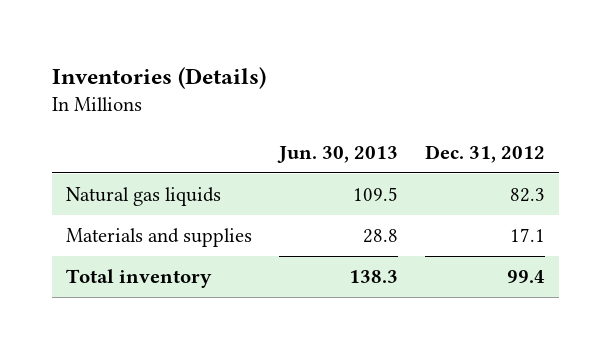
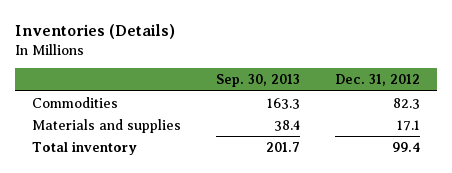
- | Jun. 30, 2013 | Dec. 31, 2012
+ | Sep. 30, 2013 | Dec. 31, 2012
- Natural gas liquids | 109.5 | 82.3
+ Commodities | 163.3 | 82.3

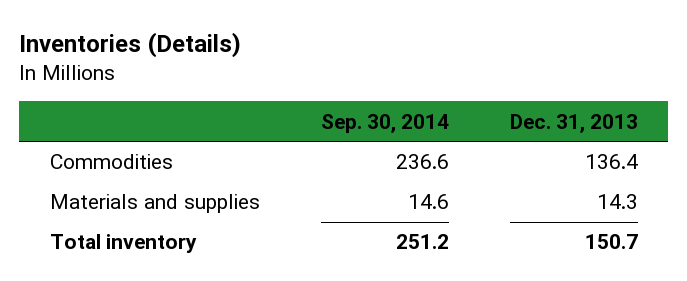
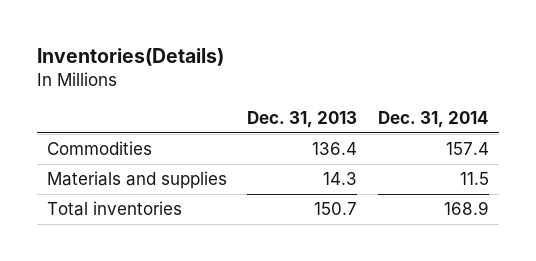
- Inventories (Details)
+ Inventories(Details)
- | Sep. 30, 2014 | Dec. 31, 2013
+ | Dec. 31, 2013 | Dec. 31, 2014
- Total inventory | 251.2 | 150.7
+ Total inventories | 150.7 | 168.9

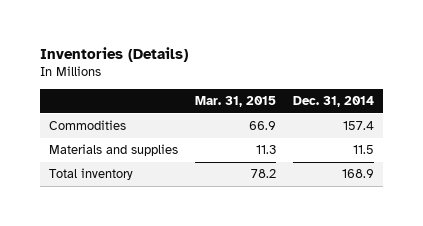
- Inventories(Details)
+ Inventories (Details)
- | Dec. 31, 2013 | Dec. 31, 2014
+ | Mar. 31, 2015 | Dec. 31, 2014
- Total inventories | 150.7 | 168.9
+ Total inventory | 78.2 | 168.9

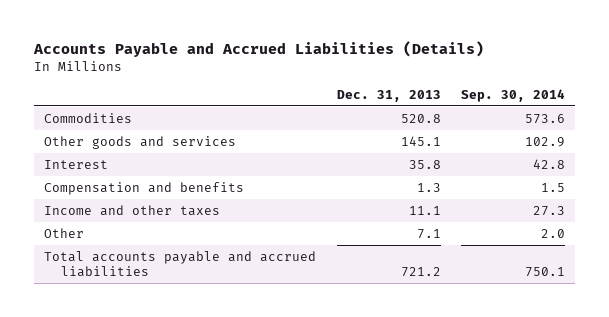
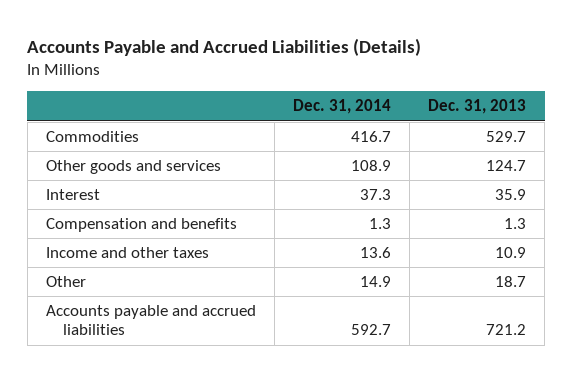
- | Dec. 31, 2013 | Sep. 30, 2014
+ | Dec. 31, 2014 | Dec. 31, 2013
- Commodities | 520.8 | 573.6
- Other goods and services | 145.1 | 102.9
- Interest | 35.8 | 42.8
+ Commodities | 416.7 | 529.7
+ Other goods and services | 108.9 | 124.7
+ Interest | 37.3 | 35.9
- Income and other taxes | 11.1 | 27.3
- Other | 7.1 | 2.0
- Total accounts payable and accrued liabilities | 721.2 | 750.1
+ Income and other taxes | 13.6 | 10.9
+ Other | 14.9 | 18.7
+ Accounts payable and accrued liabilities | 592.7 | 721.2

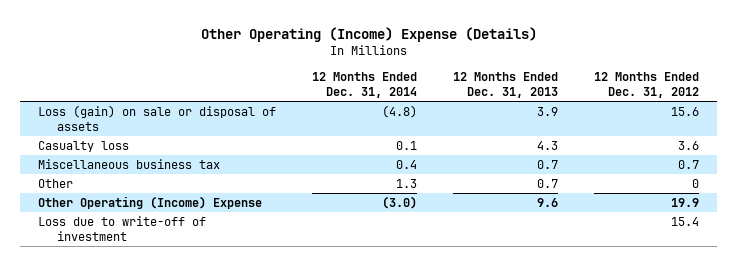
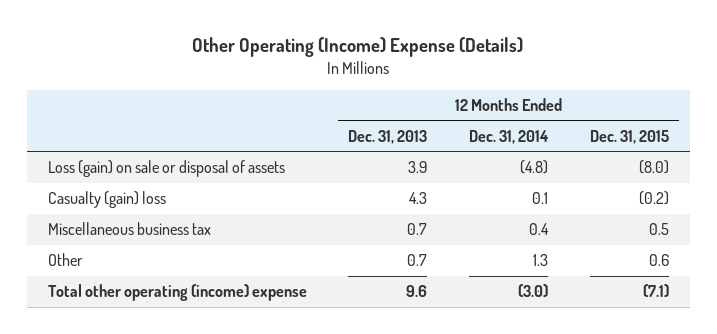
- | 12 Months Ended Dec. 31, 2014 | 12 Months Ended Dec. 31, 2013 | 12 Months Ended Dec. 31, 2012
+ | 12 Months Ended Dec. 31, 2013 | 12 Months Ended Dec. 31, 2014 | 12 Months Ended Dec. 31, 2015
- Casualty loss | 0.1 | 4.3 | 3.6
+ Casualty (gain) loss | 4.3 | 0.1 | (0.2)
- Other Operating (Income) Expense | (3.0) | 9.6 | 19.9
- Loss due to write-off of investment | | | 15.4
+ Total other operating (income) expense | 9.6 | (3.0) | (7.1)

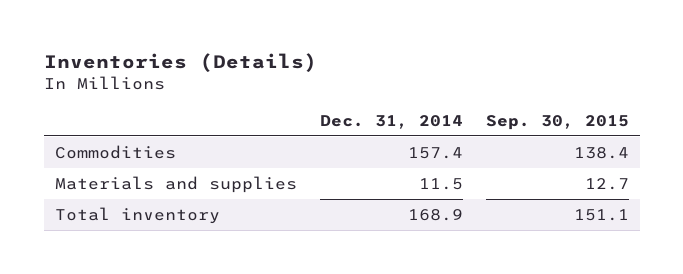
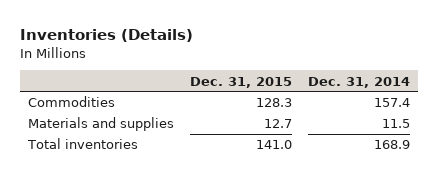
- | Dec. 31, 2014 | Sep. 30, 2015
+ | Dec. 31, 2015 | Dec. 31, 2014
- Total inventory | 168.9 | 151.1
+ Total inventories | 141.0 | 168.9

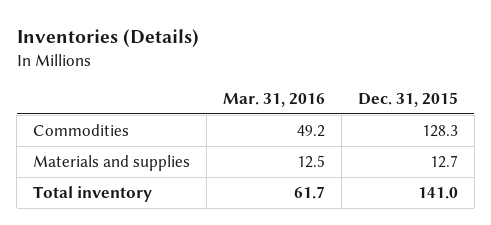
- | Dec. 31, 2015 | Dec. 31, 2014
+ | Mar. 31, 2016 | Dec. 31, 2015
- Total inventories | 141.0 | 168.9
+ Total inventory | 61.7 | 141.0

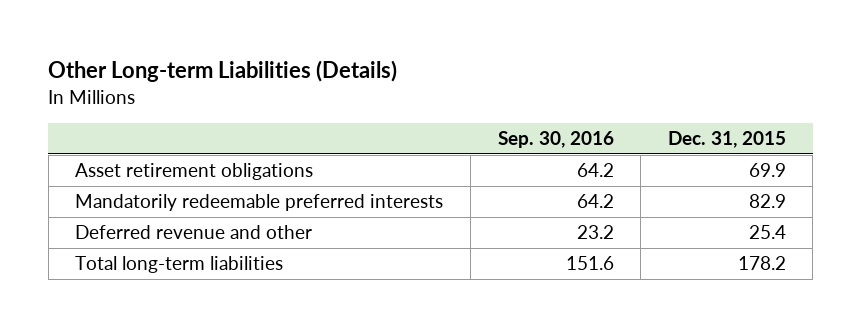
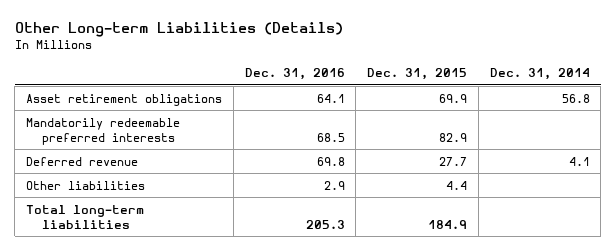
- | Sep. 30, 2016 | Dec. 31, 2015
+ | Dec. 31, 2016 | Dec. 31, 2015 | Dec. 31, 2014
- Deferred revenue and other | 23.2 | 25.4
- Total long-term liabilities | 151.6 | 178.2
+ Deferred revenue | 69.8 | 27.7 | 4.1
+ Other liabilities | 2.9 | 4.4 |
+ Total long-term liabilities | 205.3 | 184.9 |

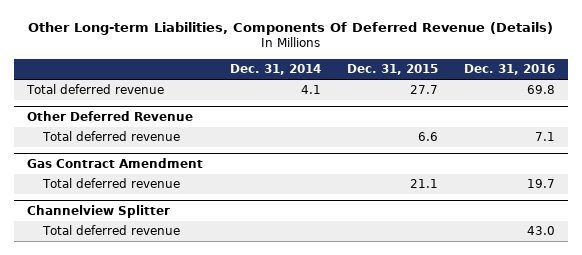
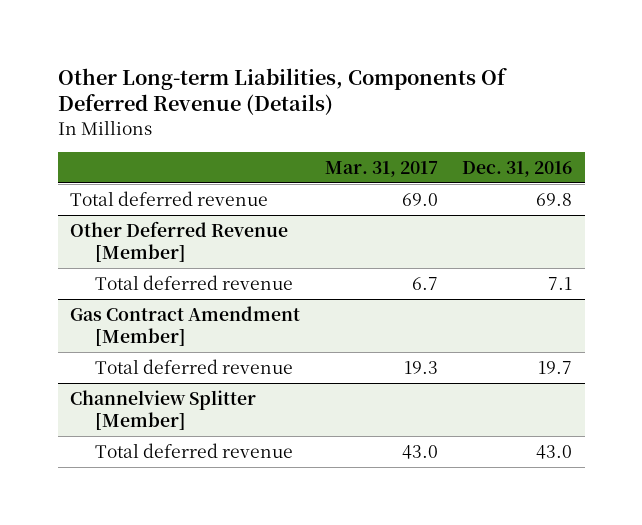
- | Dec. 31, 2014 | Dec. 31, 2015 | Dec. 31, 2016
+ | Mar. 31, 2017 | Dec. 31, 2016
- Other Deferred Revenue
+ Other Deferred Revenue [Member]
- Gas Contract Amendment
+ Gas Contract Amendment [Member]
- Channelview Splitter
+ Channelview Splitter [Member]

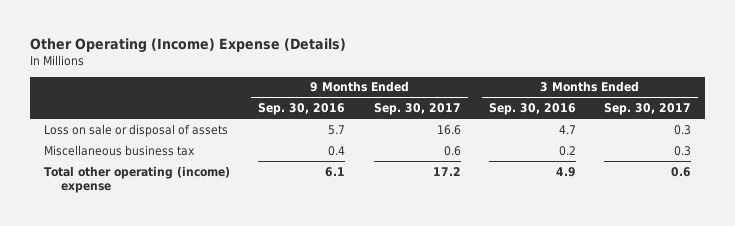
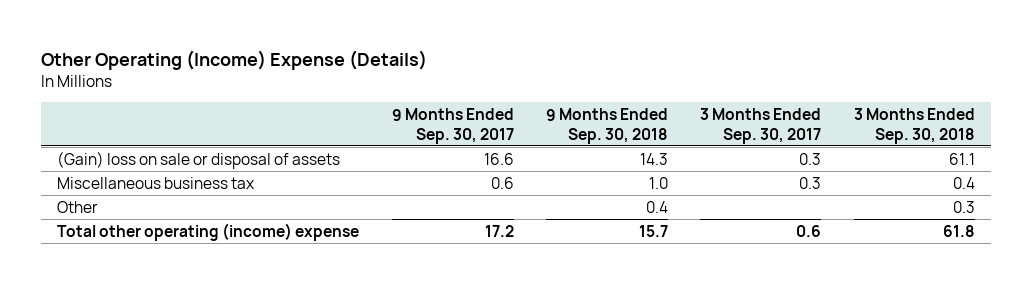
- | 9 Months Ended Sep. 30, 2016 | 9 Months Ended Sep. 30, 2017 | 3 Months Ended Sep. 30, 2016 | 3 Months Ended Sep. 30, 2017
+ | 9 Months Ended Sep. 30, 2017 | 9 Months Ended Sep. 30, 2018 | 3 Months Ended Sep. 30, 2017 | 3 Months Ended Sep. 30, 2018
- Loss on sale or disposal of assets | 5.7 | 16.6 | 4.7 | 0.3
+ (Gain) loss on sale or disposal of assets | 16.6 | 14.3 | 0.3 | 61.1
+ Other | | 0.4 | | 0.3

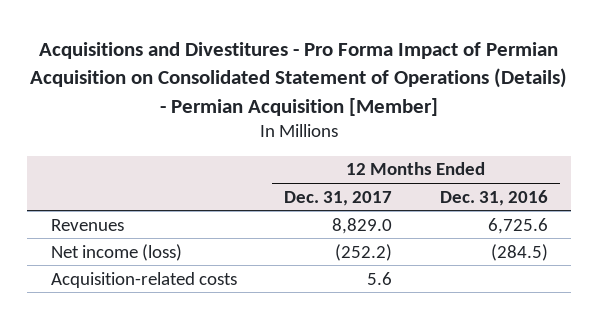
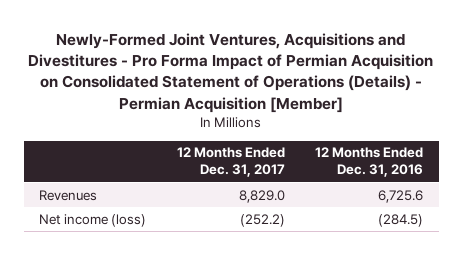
- Acquisitions and Divestitures - Pro Forma Impact of Permian Acquisition on Consolidated Statement of Operations (Details) - Permian Acquisition [Member]
+ Newly-Formed Joint Ventures, Acquisitions and Divestitures - Pro Forma Impact of Permian Acquisition on Consolidated Statement of Operations (Details) - Permian Acquisition [Member]
- Acquisition-related costs | 5.6 |

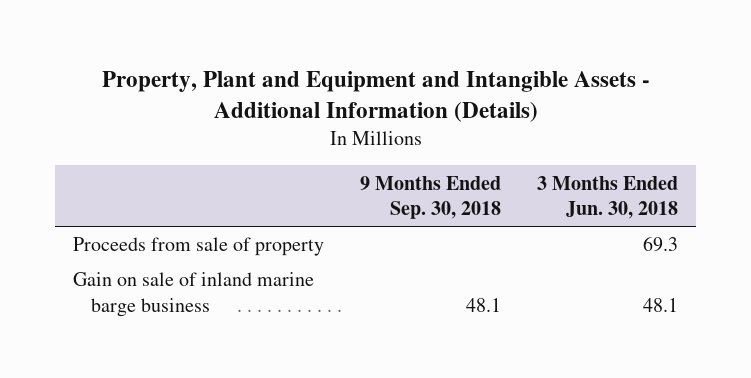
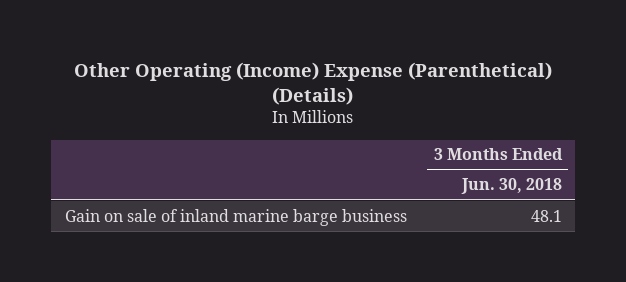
- Property, Plant and Equipment and Intangible Assets - Additional Information (Details)
+ Other Operating (Income) Expense (Parenthetical) (Details)
- | 9 Months Ended Sep. 30, 2018 | 3 Months Ended Jun. 30, 2018
+ | 3 Months Ended Jun. 30, 2018
- Proceeds from sale of property | | 69.3

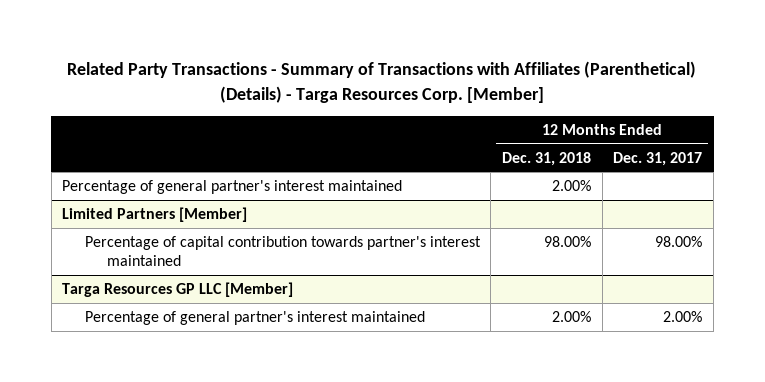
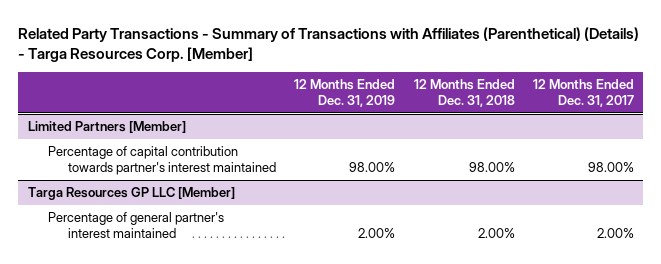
- | 12 Months Ended Dec. 31, 2018 | 12 Months Ended Dec. 31, 2017
+ | 12 Months Ended Dec. 31, 2019 | 12 Months Ended Dec. 31, 2018 | 12 Months Ended Dec. 31, 2017
- Percentage of general partner's interest maintained | 2.00% |

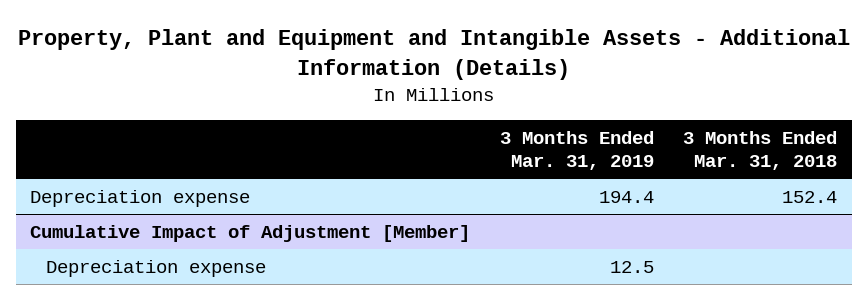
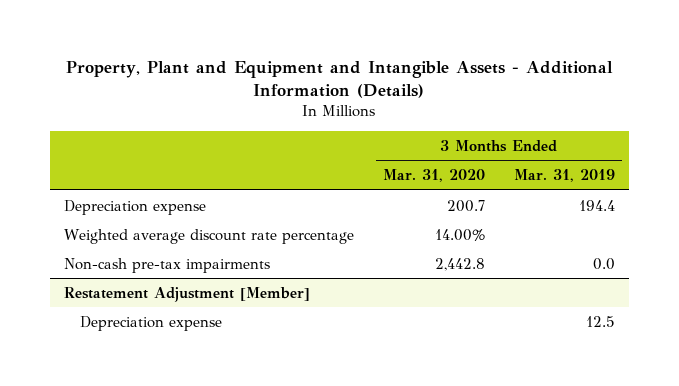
- | 3 Months Ended Mar. 31, 2019 | 3 Months Ended Mar. 31, 2018
+ | 3 Months Ended Mar. 31, 2020 | 3 Months Ended Mar. 31, 2019
- Cumulative Impact of Adjustment [Member]
+ Weighted average discount rate percentage | 14.00% |
+ Non-cash pre-tax impairments | 2,442.8 | 0.0
+ Restatement Adjustment [Member]

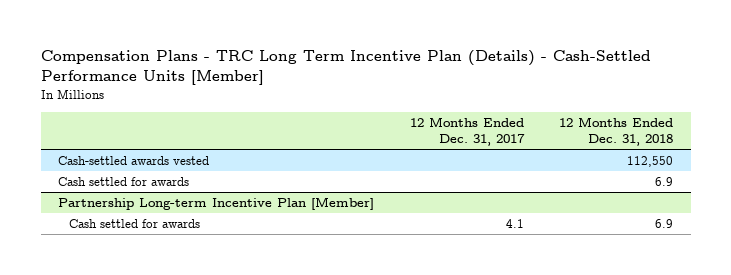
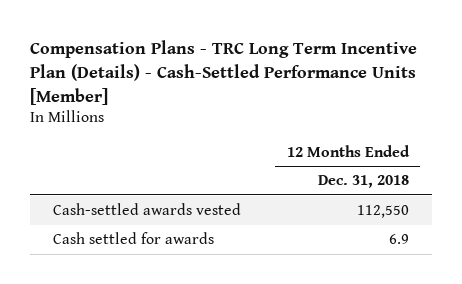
- | 12 Months Ended Dec. 31, 2017 | 12 Months Ended Dec. 31, 2018
+ | 12 Months Ended Dec. 31, 2018
- Partnership Long-term Incentive Plan [Member]
- Cash settled for awards | 4.1 | 6.9

